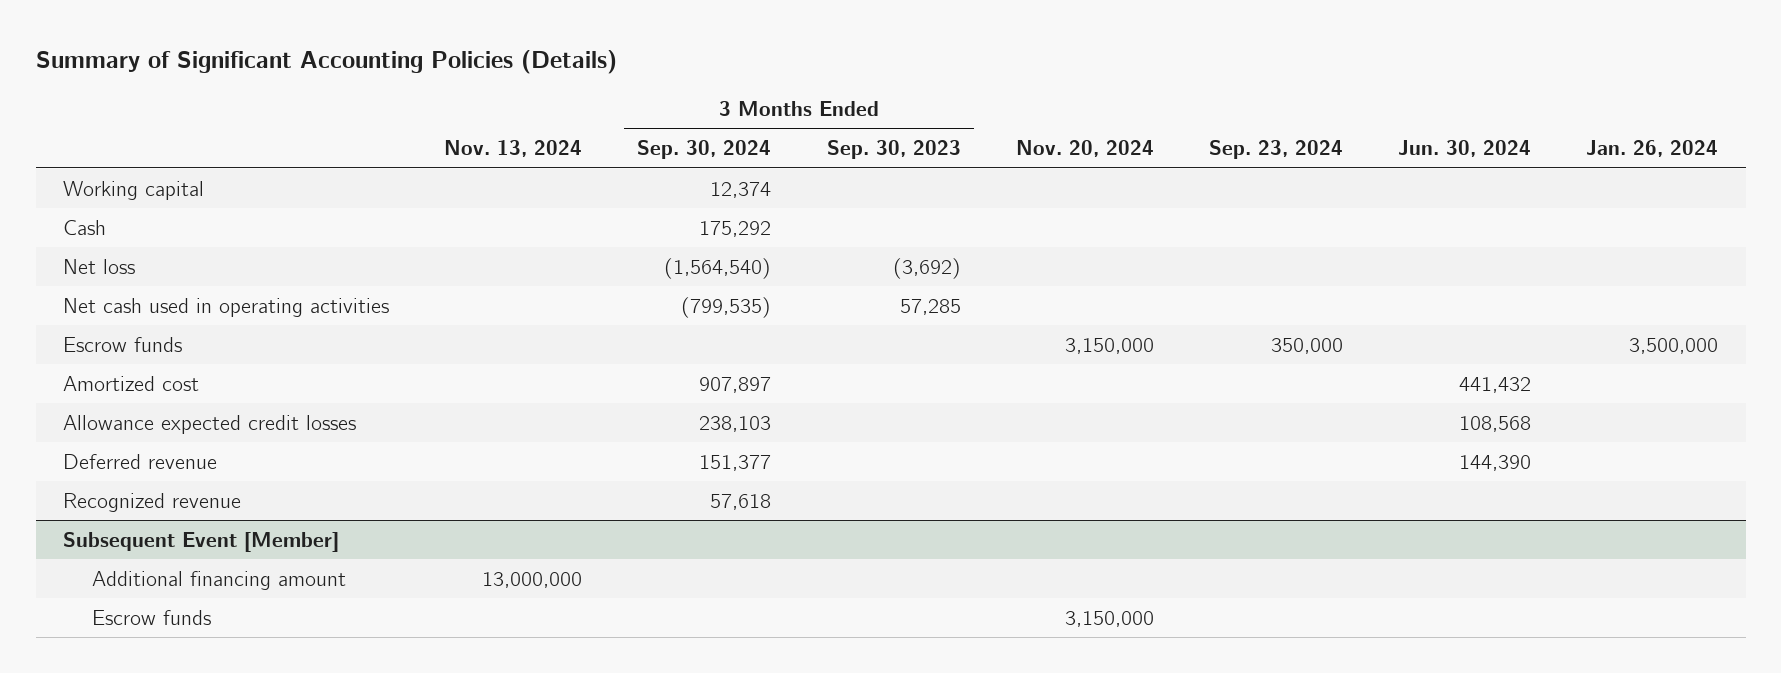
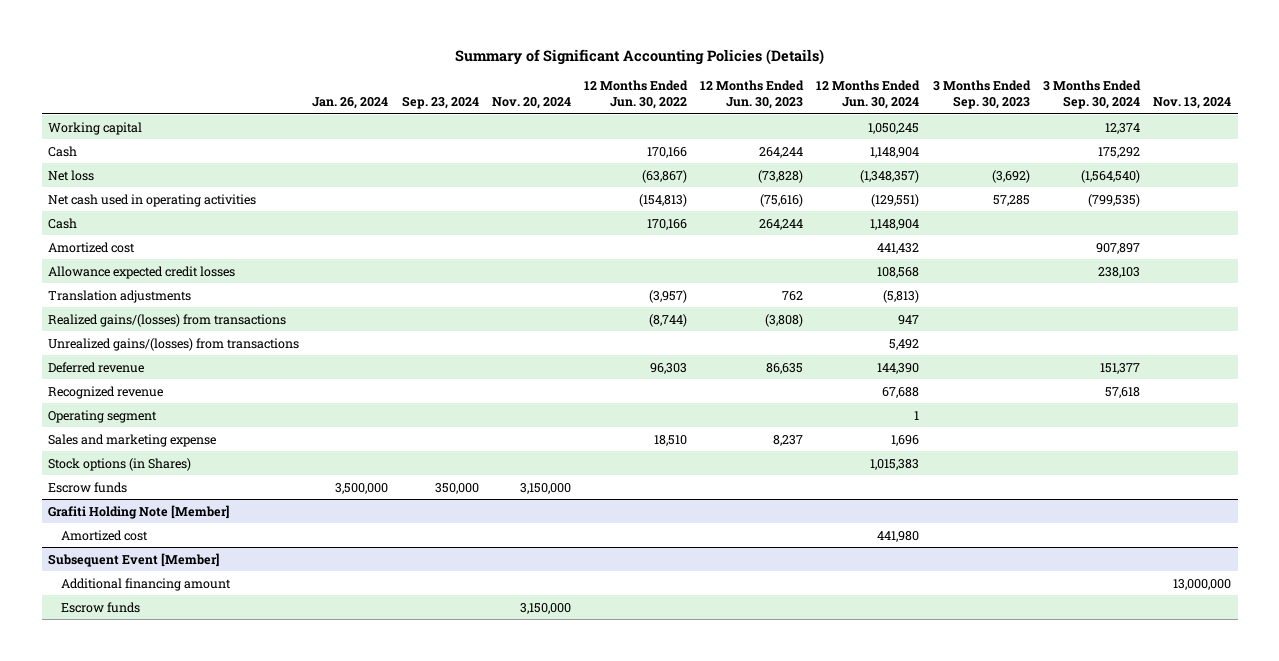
- | Nov. 13, 2024 | 3 Months Ended Sep. 30, 2024 | 3 Months Ended Sep. 30, 2023 | Nov. 20, 2024 | Sep. 23, 2024 | Jun. 30, 2024 | Jan. 26, 2024
+ | Jan. 26, 2024 | Sep. 23, 2024 | Nov. 20, 2024 | 12 Months Ended Jun. 30, 2022 | 12 Months Ended Jun. 30, 2023 | 12 Months Ended Jun. 30, 2024 | 3 Months Ended Sep. 30, 2023 | 3 Months Ended Sep. 30, 2024 | Nov. 13, 2024
+ Cash | | | | 170,166 | 264,244 | 1,148,904 | | |
+ Translation adjustments | | | | (3,957) | 762 | (5,813) | | |
+ Realized gains/(losses) from transactions | | | | (8,744) | (3,808) | 947 | | |
+ Unrealized gains/(losses) from transactions | | | | | | 5,492 | | |
+ Operating segment | | | | | | 1 | | |
+ Sales and marketing expense | | | | 18,510 | 8,237 | 1,696 | | |
+ Stock options (in Shares) | | | | | | 1,015,383 | | |
moved down: Escrow funds | 3,500,000 | 350,000 | 3,150,000 | | | | | |
+ Grafiti Holding Note [Member]
+ Amortized cost | | | | | | 441,980 | | |

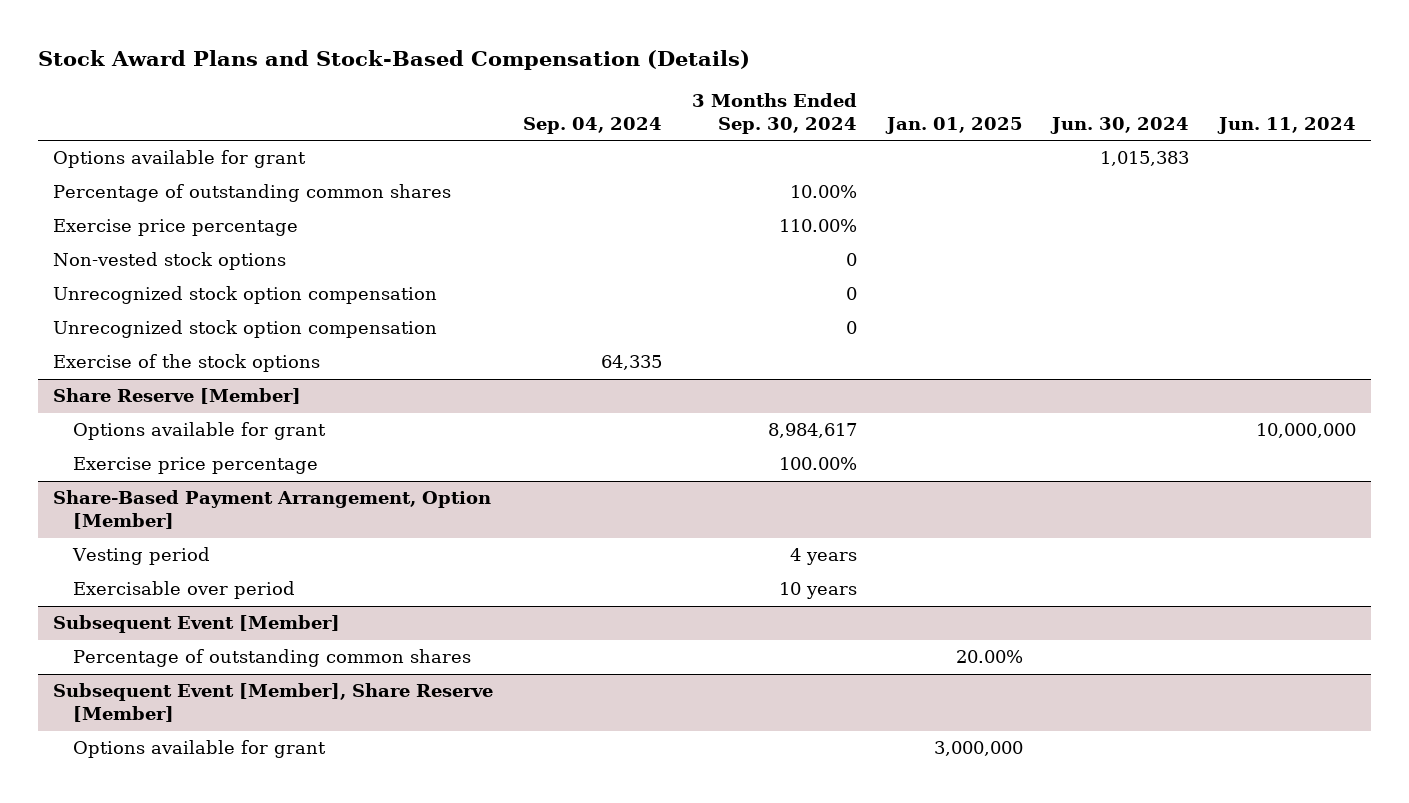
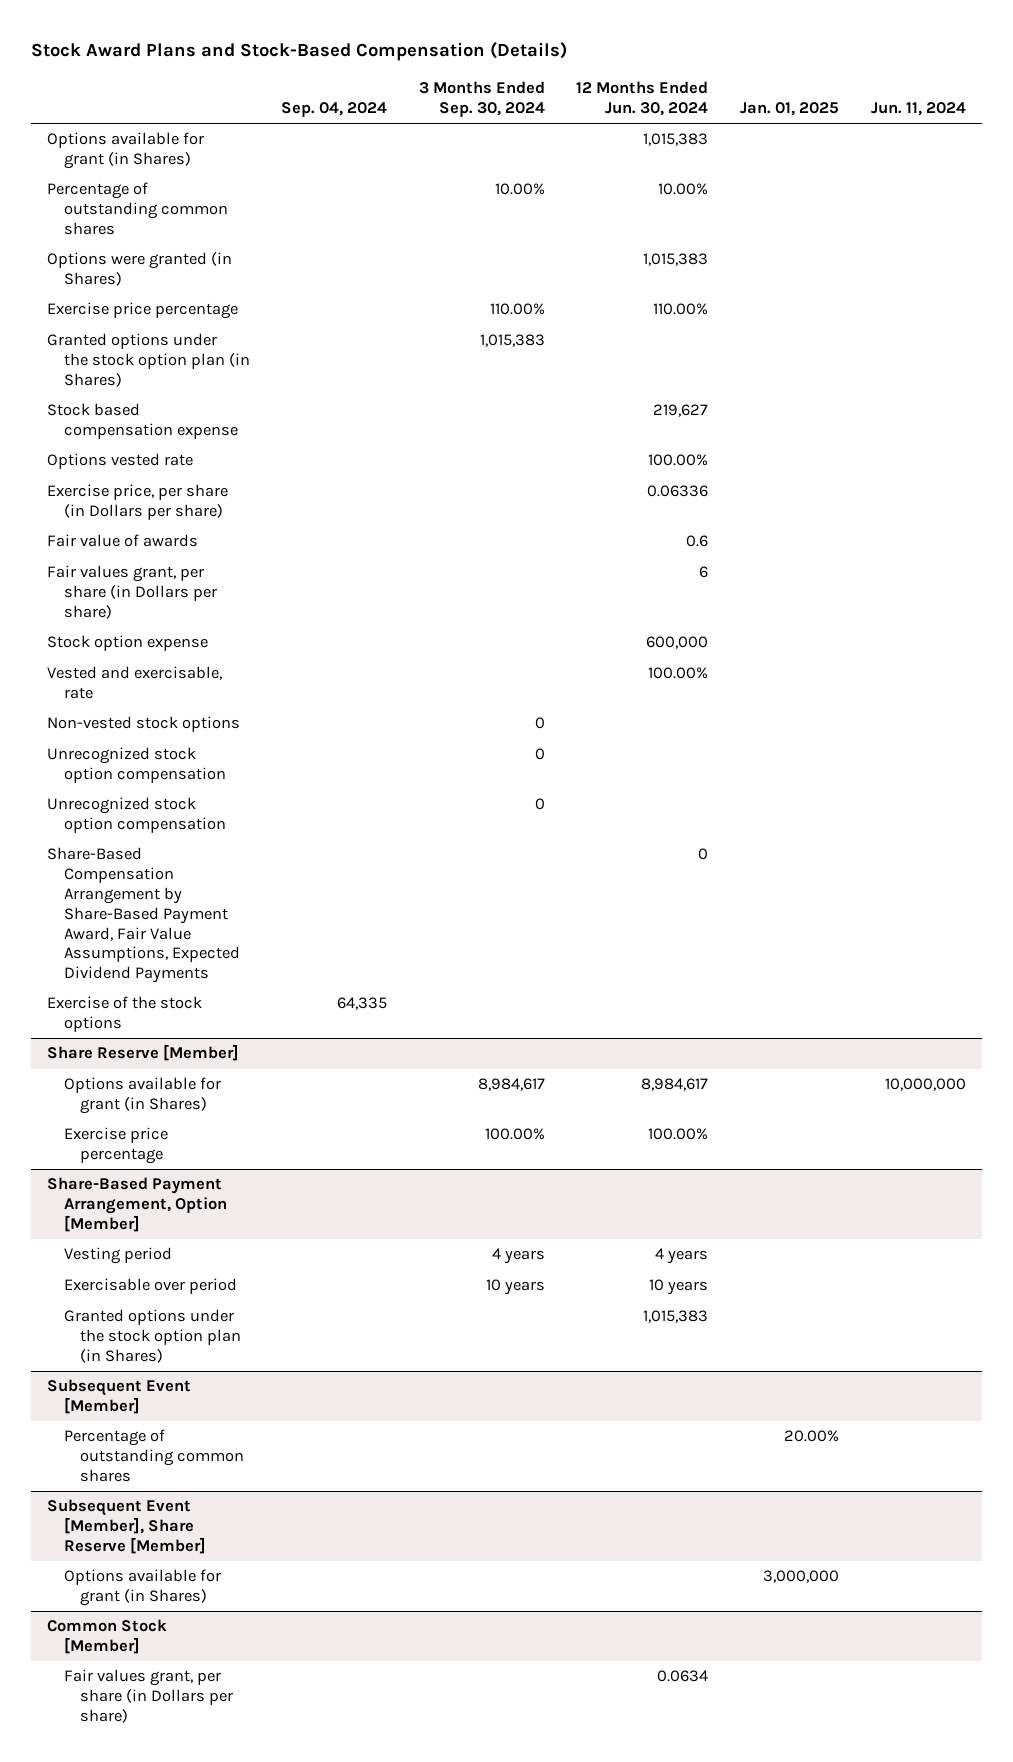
- | Sep. 04, 2024 | 3 Months Ended Sep. 30, 2024 | Jan. 01, 2025 | Jun. 30, 2024 | Jun. 11, 2024
+ | Sep. 04, 2024 | 3 Months Ended Sep. 30, 2024 | 12 Months Ended Jun. 30, 2024 | Jan. 01, 2025 | Jun. 11, 2024
- Options available for grant | | | | 1,015,383 |
+ Options available for grant (in Shares) | | | 1,015,383 | |
+ Options were granted (in Shares) | | | 1,015,383 | |
+ Granted options under the stock option plan (in Shares) | | 1,015,383 | | |
+ Stock based compensation expense | | | 219,627 | |
+ Options vested rate | | | 100.00% | |
+ Exercise price, per share (in Dollars per share) | | | 0.06336 | |
+ Fair value of awards | | | 0.6 | |
+ Fair values grant, per share (in Dollars per share) | | | 6 | |
+ Stock option expense | | | 600,000 | |
+ Vested and exercisable, rate | | | 100.00% | |
+ Share-Based Compensation Arrangement by Share-Based Payment Award, Fair Value Assumptions, Expected Dividend Payments | | | 0 | |
@ Share Reserve [Member]
- Options available for grant | | 8,984,617 | | | 10,000,000
+ Options available for grant (in Shares) | | 8,984,617 | 8,984,617 | | 10,000,000
@ Share-Based Payment Arrangement, Option [Member]
+ Granted options under the stock option plan (in Shares) | | | 1,015,383 | |
@ Subsequent Event [Member], Share Reserve [Member]
- Options available for grant | | | 3,000,000 | |
+ Options available for grant (in Shares) | | | | 3,000,000 |
+ Common Stock [Member]
+ Fair values grant, per share (in Dollars per share) | | | 0.0634 | |

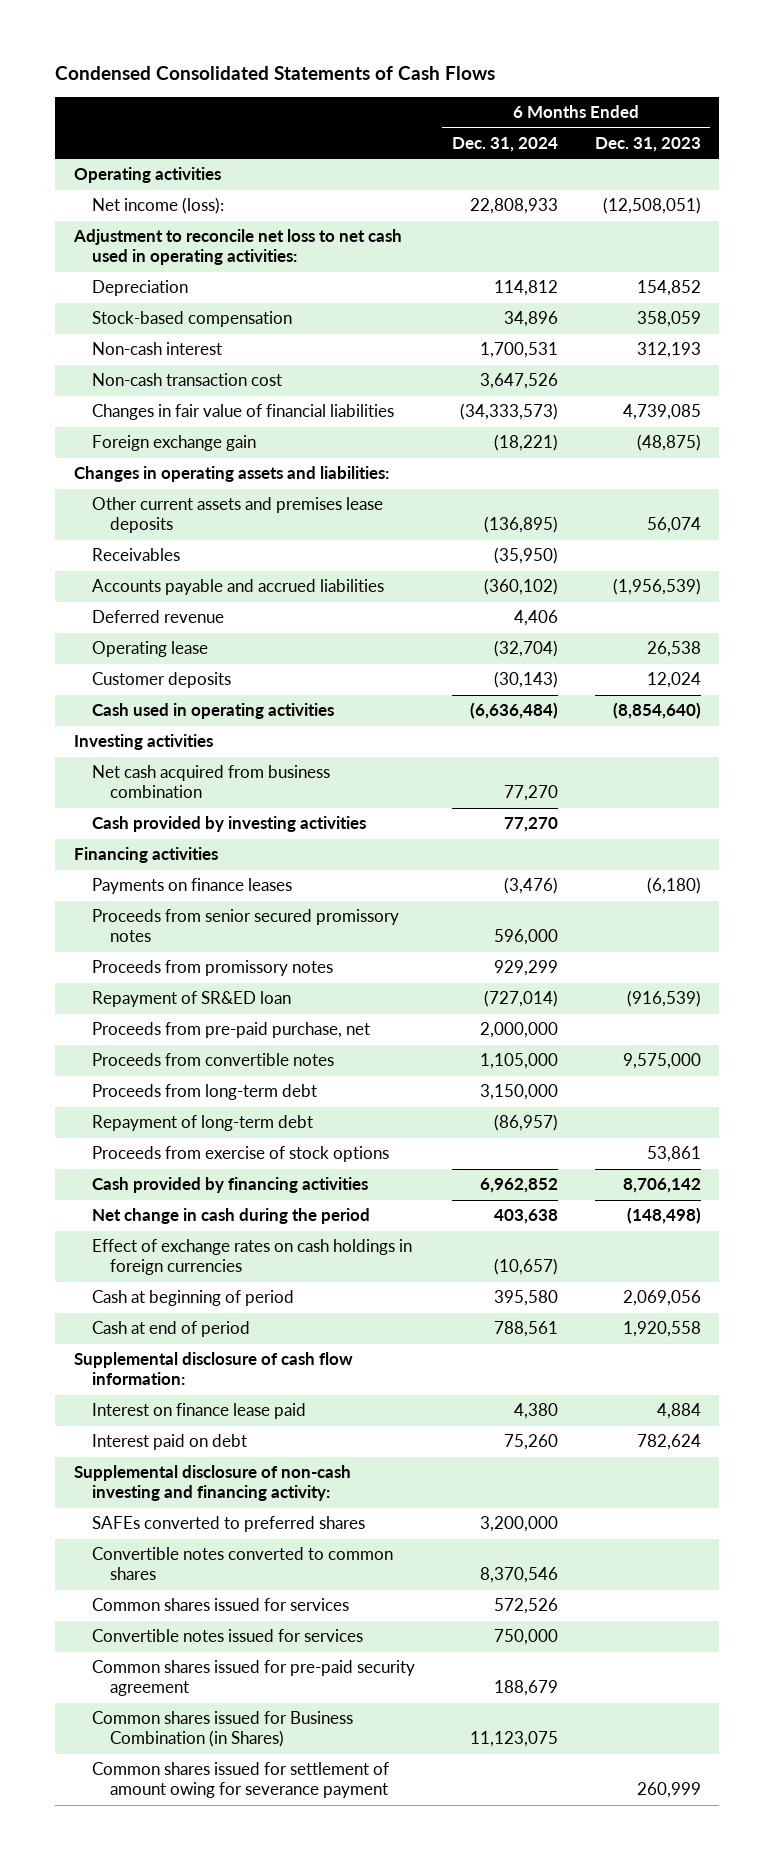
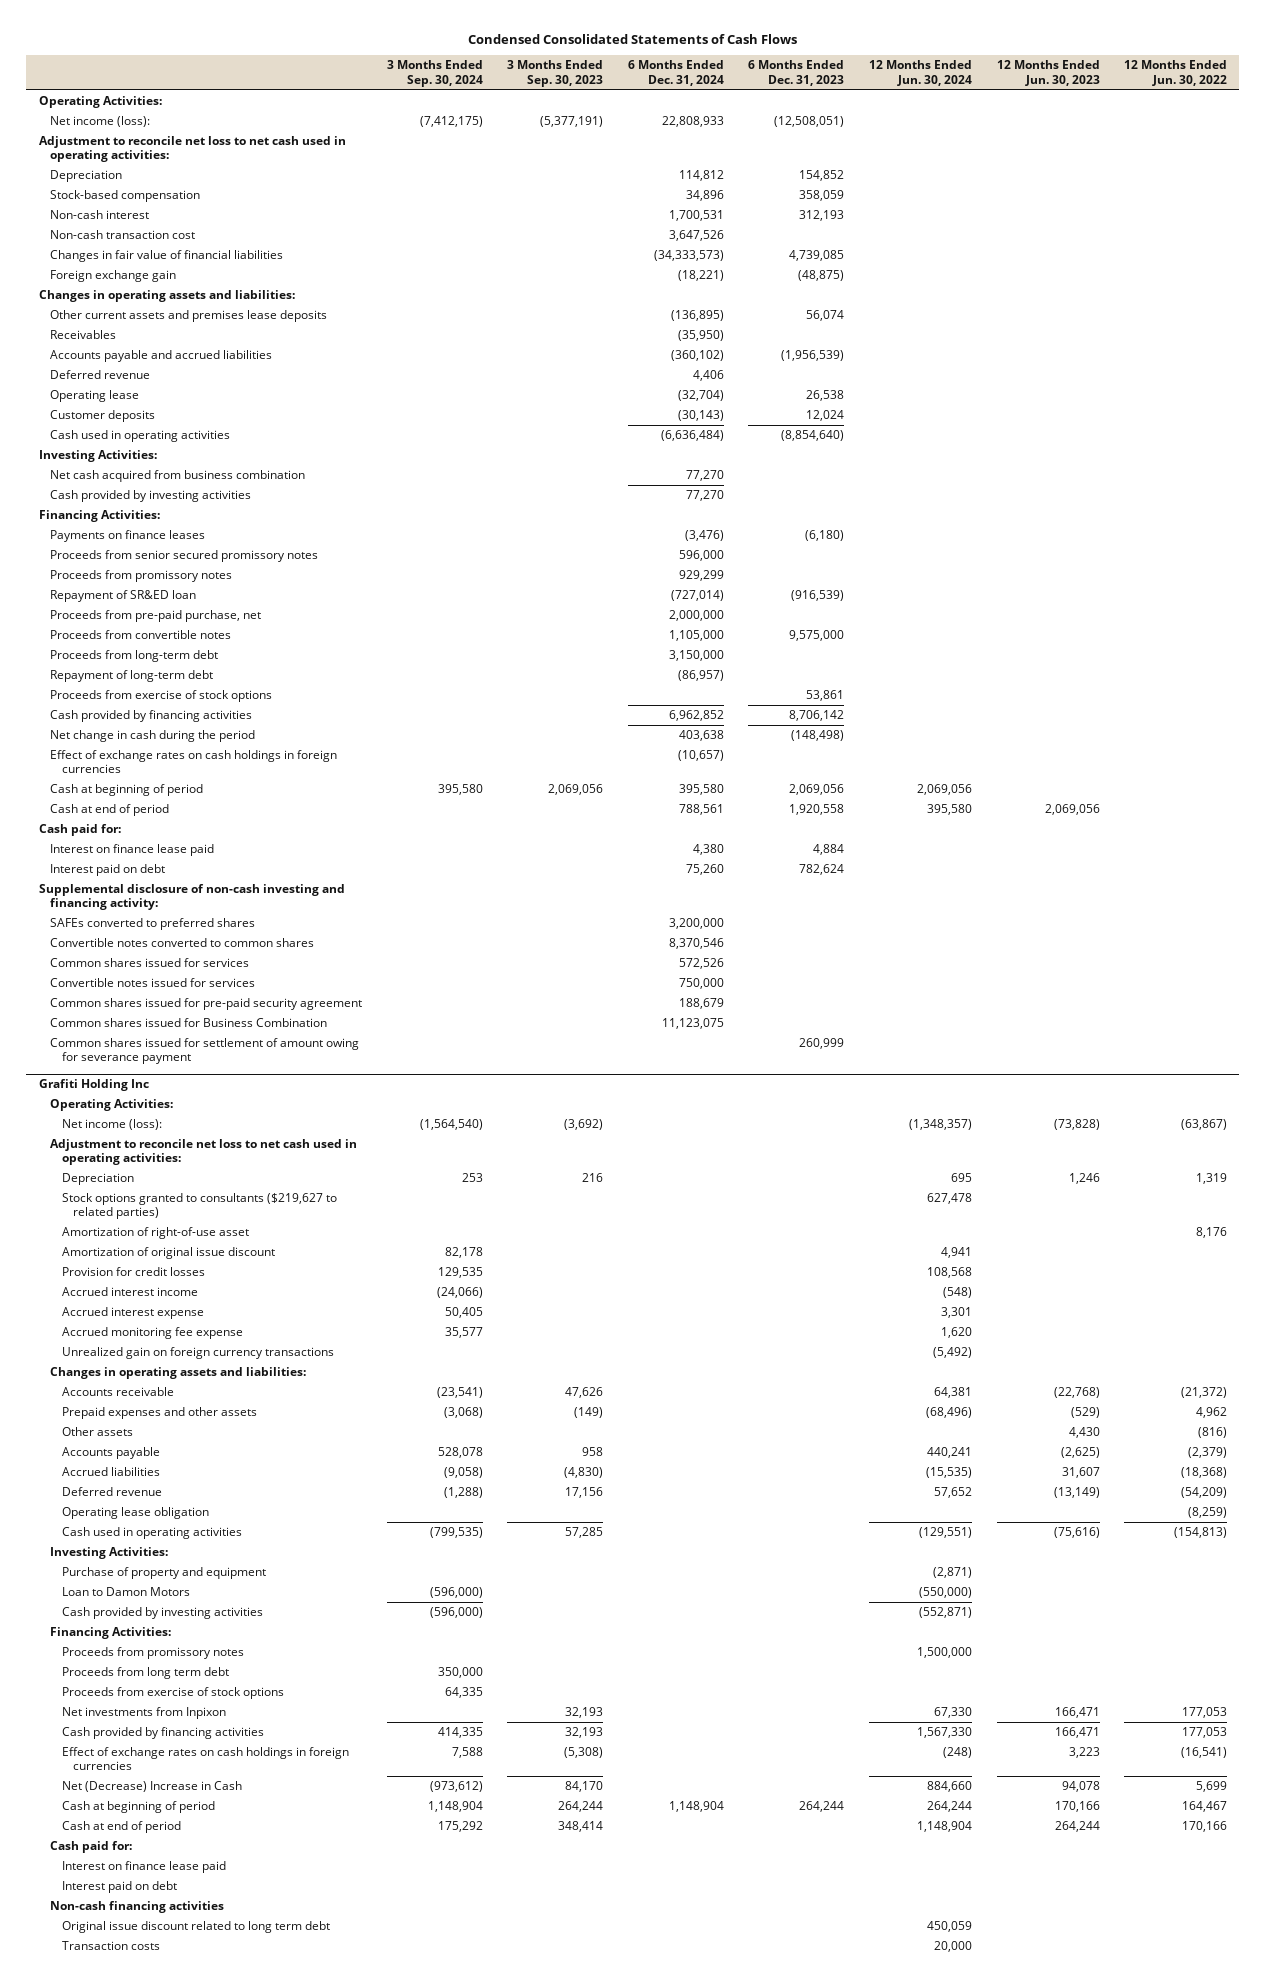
- | 6 Months Ended Dec. 31, 2024 | 6 Months Ended Dec. 31, 2023
+ | 3 Months Ended Sep. 30, 2024 | 3 Months Ended Sep. 30, 2023 | 6 Months Ended Dec. 31, 2024 | 6 Months Ended Dec. 31, 2023 | 12 Months Ended Jun. 30, 2024 | 12 Months Ended Jun. 30, 2023 | 12 Months Ended Jun. 30, 2022
- Operating activities
+ Operating Activities:
- Investing activities
+ Investing Activities:
- Financing activities
+ Financing Activities:
- Supplemental disclosure of cash flow information:
+ Cash paid for:
- Common shares issued for Business Combination (in Shares) | 11,123,075 |
+ Common shares issued for Business Combination | | | 11,123,075 | | | |
+ Grafiti Holding Inc
+ Operating Activities:
+ Net income (loss): | (1,564,540) | (3,692) | | | (1,348,357) | (73,828) | (63,867)
+ Adjustment to reconcile net loss to net cash used in operating activities:
+ Depreciation | 253 | 216 | | | 695 | 1,246 | 1,319
+ Stock options granted to consultants ($219,627 to related parties) | | | | | 627,478 | |
+ Amortization of right-of-use asset | | | | | | | 8,176
+ Amortization of original issue discount | 82,178 | | | | 4,941 | |
+ Provision for credit losses | 129,535 | | | | 108,568 | |
+ Accrued interest income | (24,066) | | | | (548) | |
+ Accrued interest expense | 50,405 | | | | 3,301 | |
+ Accrued monitoring fee expense | 35,577 | | | | 1,620 | |
+ Unrealized gain on foreign currency transactions | | | | | (5,492) | |
+ Changes in operating assets and liabilities:
+ Accounts receivable | (23,541) | 47,626 | | | 64,381 | (22,768) | (21,372)
+ Prepaid expenses and other assets | (3,068) | (149) | | | (68,496) | (529) | 4,962
+ Other assets | | | | | | 4,430 | (816)
+ Accounts payable | 528,078 | 958 | | | 440,241 | (2,625) | (2,379)
+ Accrued liabilities | (9,058) | (4,830) | | | (15,535) | 31,607 | (18,368)
+ Deferred revenue | (1,288) | 17,156 | | | 57,652 | (13,149) | (54,209)
+ Operating lease obligation | | | | | | | (8,259)
+ Cash used in operating activities | (799,535) | 57,285 | | | (129,551) | (75,616) | (154,813)
+ Investing Activities:
+ Purchase of property and equipment | | | | | (2,871) | |
+ Loan to Damon Motors | (596,000) | | | | (550,000) | |
+ Cash provided by investing activities | (596,000) | | | | (552,871) | |
+ Financing Activities:
+ Proceeds from promissory notes | | | | | 1,500,000 | |
+ Proceeds from long term debt | 350,000 | | | | | |
+ Proceeds from exercise of stock options | 64,335 | | | | | |
+ Net investments from Inpixon | | 32,193 | | | 67,330 | 166,471 | 177,053
+ Cash provided by financing activities | 414,335 | 32,193 | | | 1,567,330 | 166,471 | 177,053
+ Effect of exchange rates on cash holdings in foreign currencies | 7,588 | (5,308) | | | (248) | 3,223 | (16,541)
+ Net (Decrease) Increase in Cash | (973,612) | 84,170 | | | 884,660 | 94,078 | 5,699
+ Cash at beginning of period | 1,148,904 | 264,244 | 1,148,904 | 264,244 | 264,244 | 170,166 | 164,467
+ Cash at end of period | 175,292 | 348,414 | | | 1,148,904 | 264,244 | 170,166
+ Cash paid for:
+ Interest on finance lease paid
+ Interest paid on debt
+ Non-cash financing activities
+ Original issue discount related to long term debt | | | | | 450,059 | |
+ Transaction costs | | | | | 20,000 | |

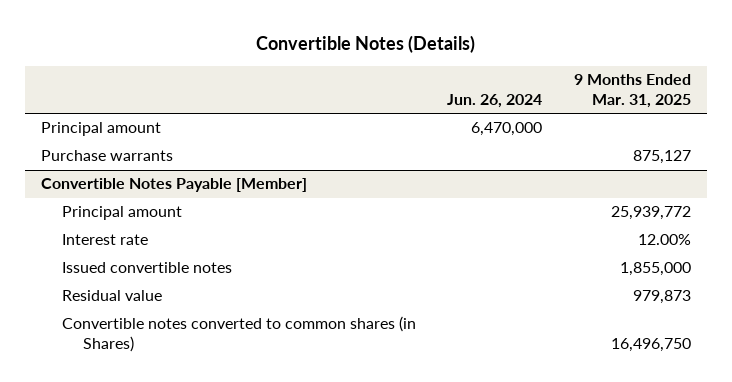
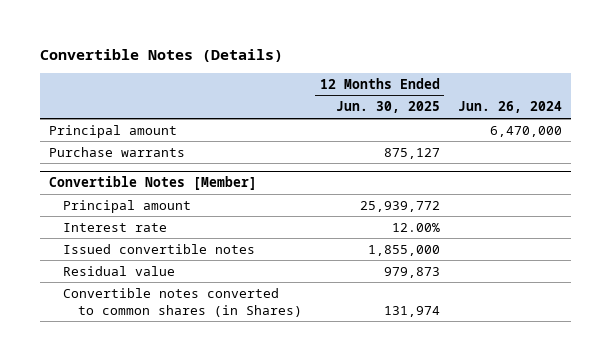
- | Jun. 26, 2024 | 9 Months Ended Mar. 31, 2025
+ | 12 Months Ended Jun. 30, 2025 | Jun. 26, 2024
- Convertible Notes Payable [Member]
+ Convertible Notes [Member]

